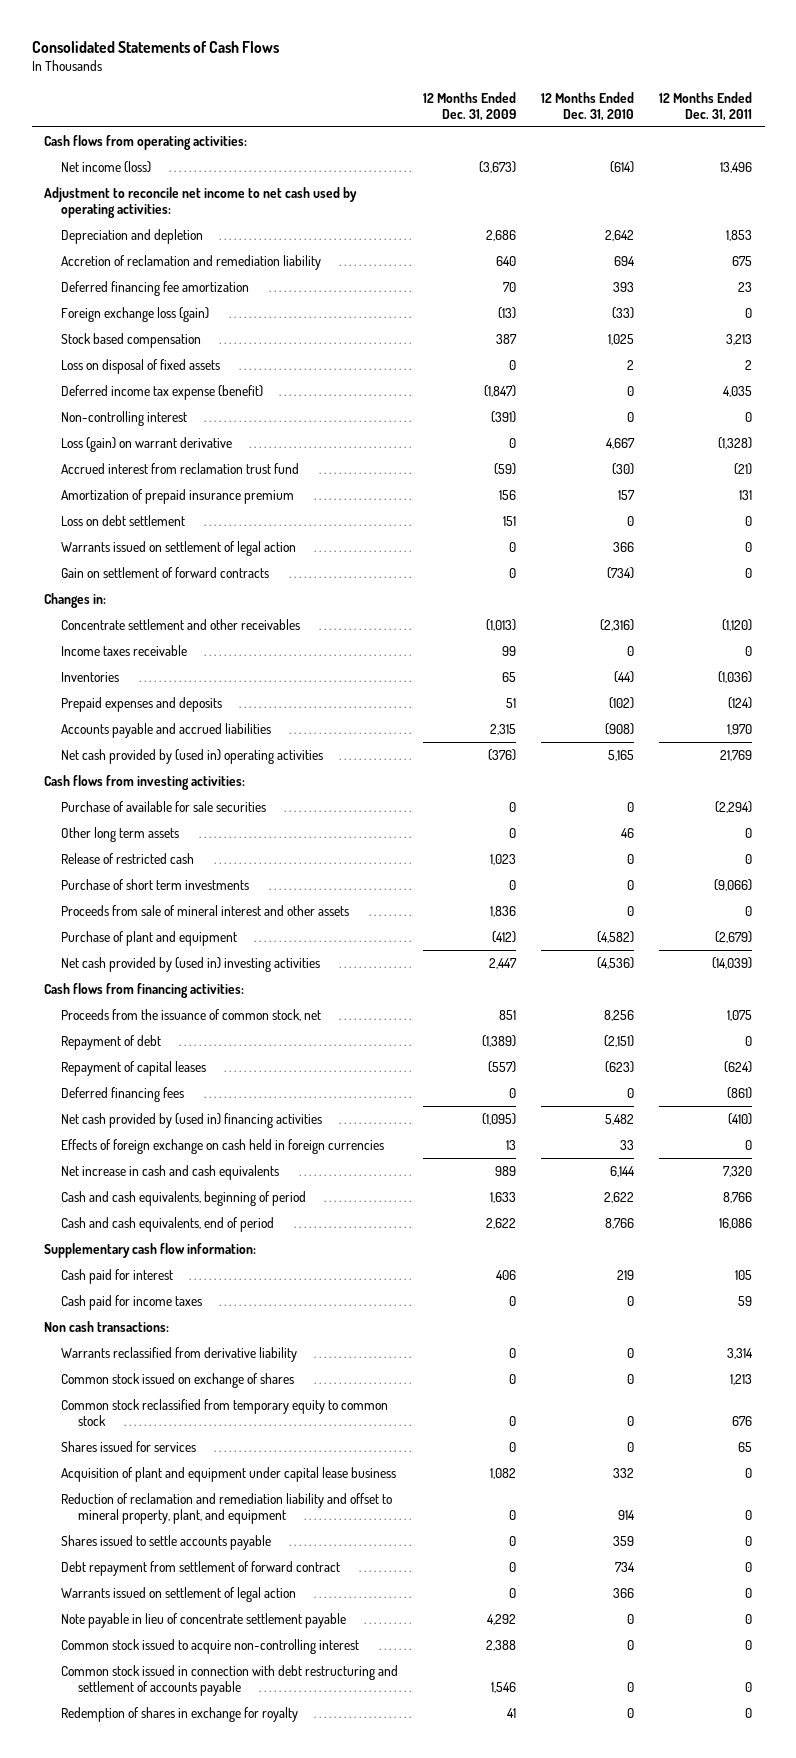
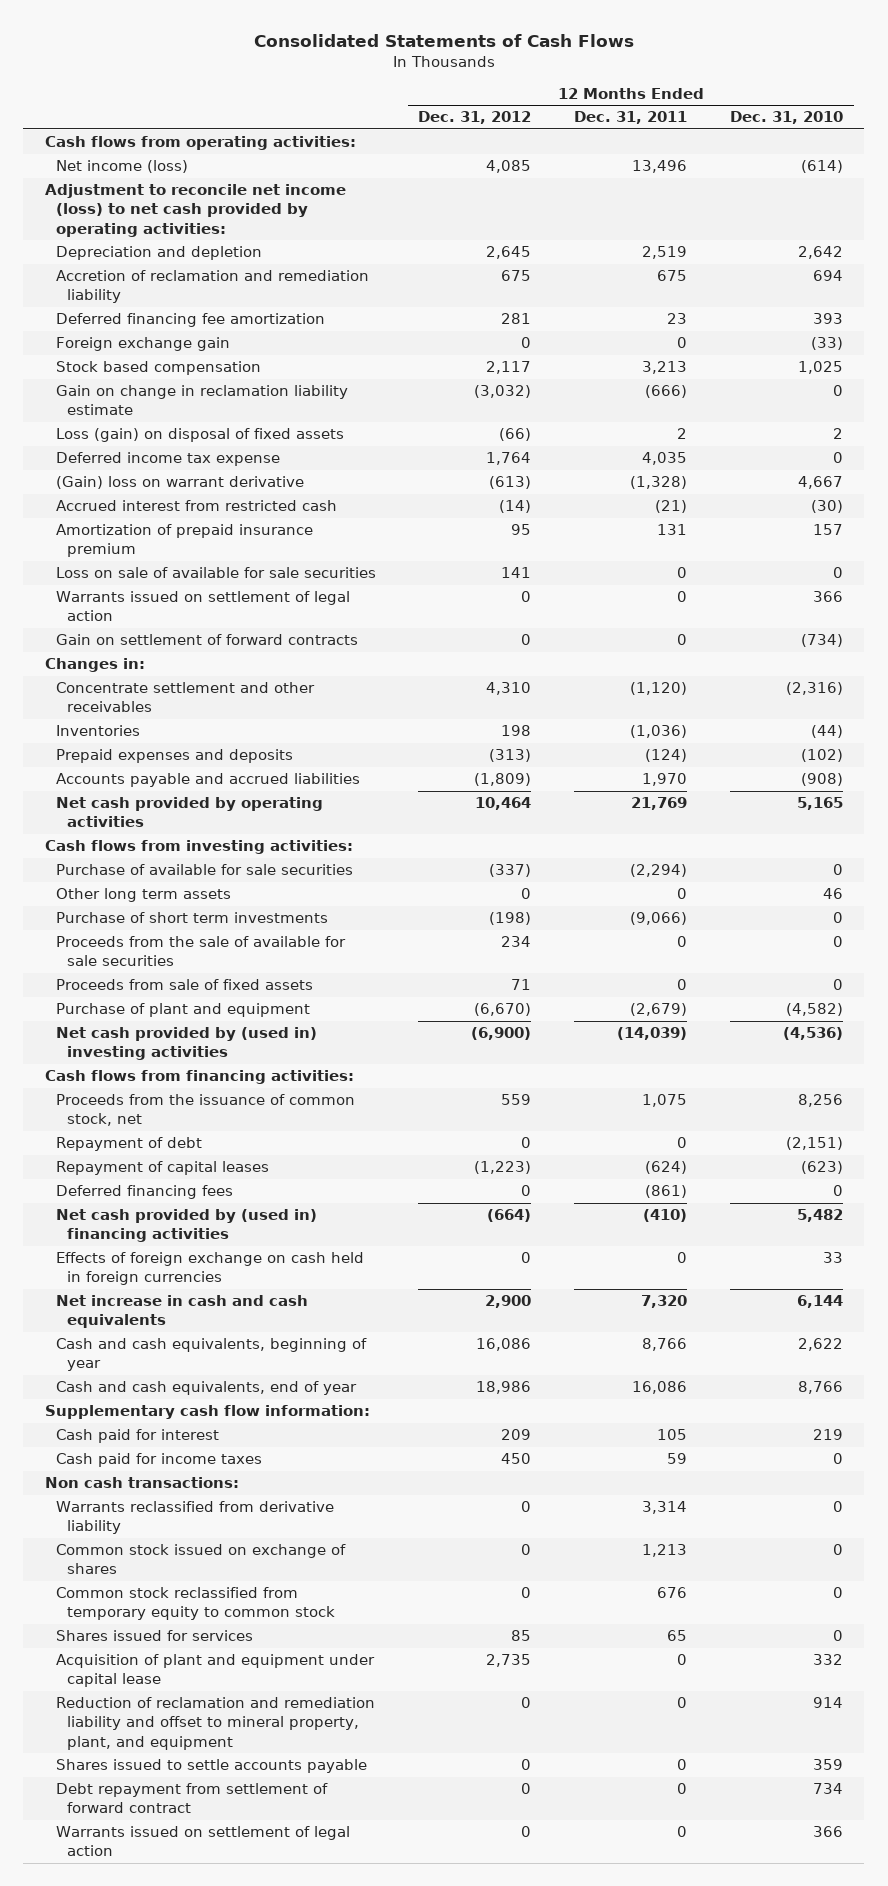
- | 12 Months Ended Dec. 31, 2009 | 12 Months Ended Dec. 31, 2010 | 12 Months Ended Dec. 31, 2011
+ | 12 Months Ended Dec. 31, 2012 | 12 Months Ended Dec. 31, 2011 | 12 Months Ended Dec. 31, 2010
- Adjustment to reconcile net income to net cash used by operating activities:
- Depreciation and depletion | 2,686 | 2,642 | 1,853
+ Adjustment to reconcile net income (loss) to net cash provided by operating activities:
+ Depreciation and depletion | 2,645 | 2,519 | 2,642
- Foreign exchange loss (gain) | (13) | (33) | 0
+ Foreign exchange gain | 0 | 0 | (33)
- Loss on disposal of fixed assets | 0 | 2 | 2
- Deferred income tax expense (benefit) | (1,847) | 0 | 4,035
- Non-controlling interest | (391) | 0 | 0
- Loss (gain) on warrant derivative | 0 | 4,667 | (1,328)
- Accrued interest from reclamation trust fund | (59) | (30) | (21)
+ Gain on change in reclamation liability estimate | (3,032) | (666) | 0
+ Loss (gain) on disposal of fixed assets | (66) | 2 | 2
+ Deferred income tax expense | 1,764 | 4,035 | 0
+ (Gain) loss on warrant derivative | (613) | (1,328) | 4,667
+ Accrued interest from restricted cash | (14) | (21) | (30)
- Loss on debt settlement | 151 | 0 | 0
+ Loss on sale of available for sale securities | 141 | 0 | 0
- Income taxes receivable | 99 | 0 | 0
- Net cash provided by (used in) operating activities | (376) | 5,165 | 21,769
+ Net cash provided by operating activities | 10,464 | 21,769 | 5,165
- Release of restricted cash | 1,023 | 0 | 0
- Proceeds from sale of mineral interest and other assets | 1,836 | 0 | 0
+ Proceeds from the sale of available for sale securities | 234 | 0 | 0
+ Proceeds from sale of fixed assets | 71 | 0 | 0
- Cash and cash equivalents, beginning of period | 1,633 | 2,622 | 8,766
- Cash and cash equivalents, end of period | 2,622 | 8,766 | 16,086
+ Cash and cash equivalents, beginning of year | 16,086 | 8,766 | 2,622
+ Cash and cash equivalents, end of year | 18,986 | 16,086 | 8,766
- Acquisition of plant and equipment under capital lease business | 1,082 | 332 | 0
+ Acquisition of plant and equipment under capital lease | 2,735 | 0 | 332
- Note payable in lieu of concentrate settlement payable | 4,292 | 0 | 0
- Common stock issued to acquire non-controlling interest | 2,388 | 0 | 0
- Common stock issued in connection with debt restructuring and settlement of accounts payable | 1,546 | 0 | 0
- Redemption of shares in exchange for royalty | 41 | 0 | 0

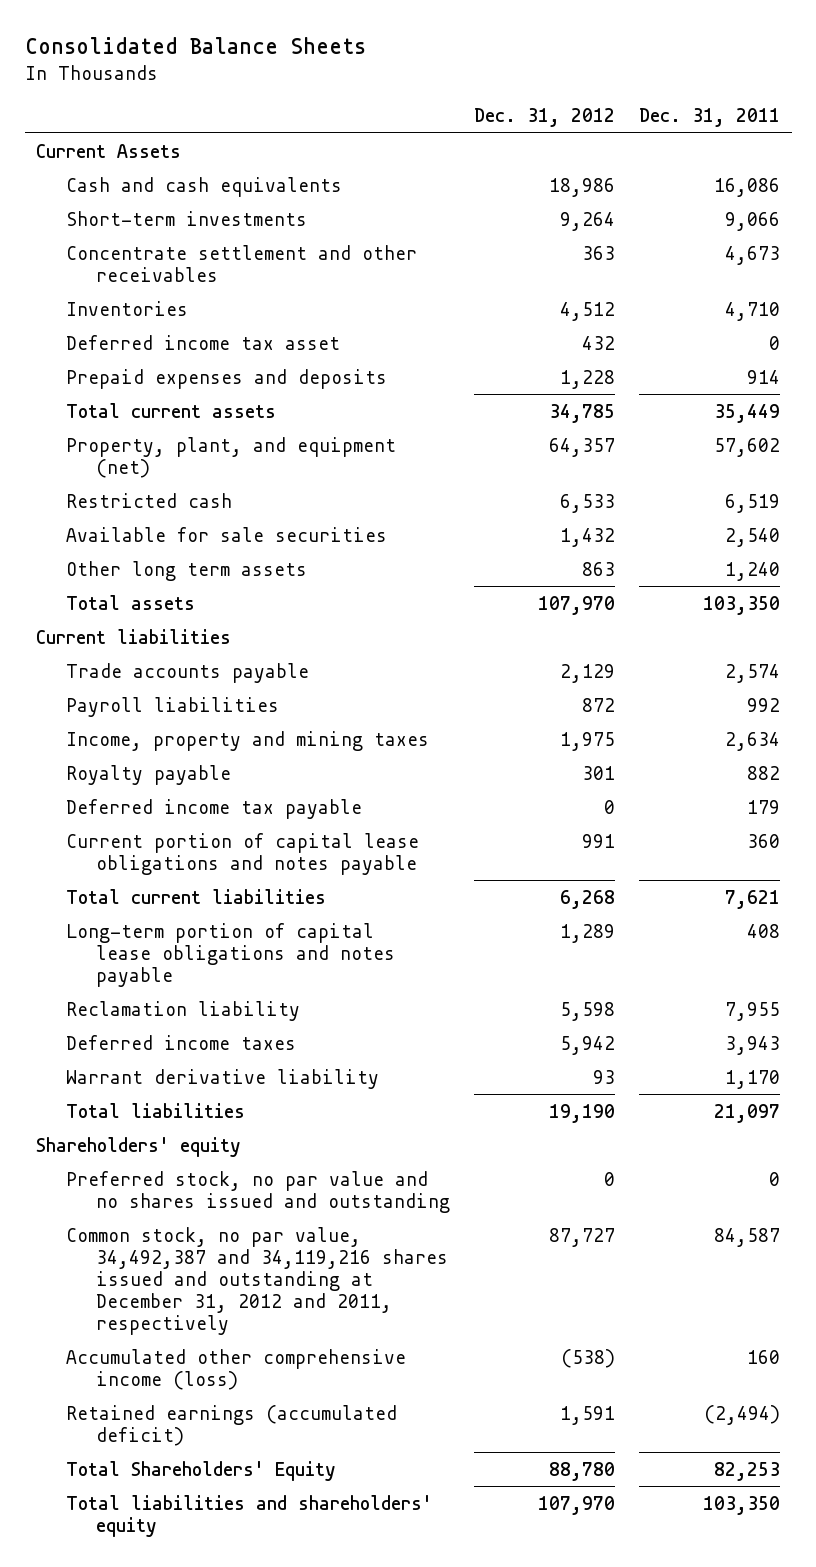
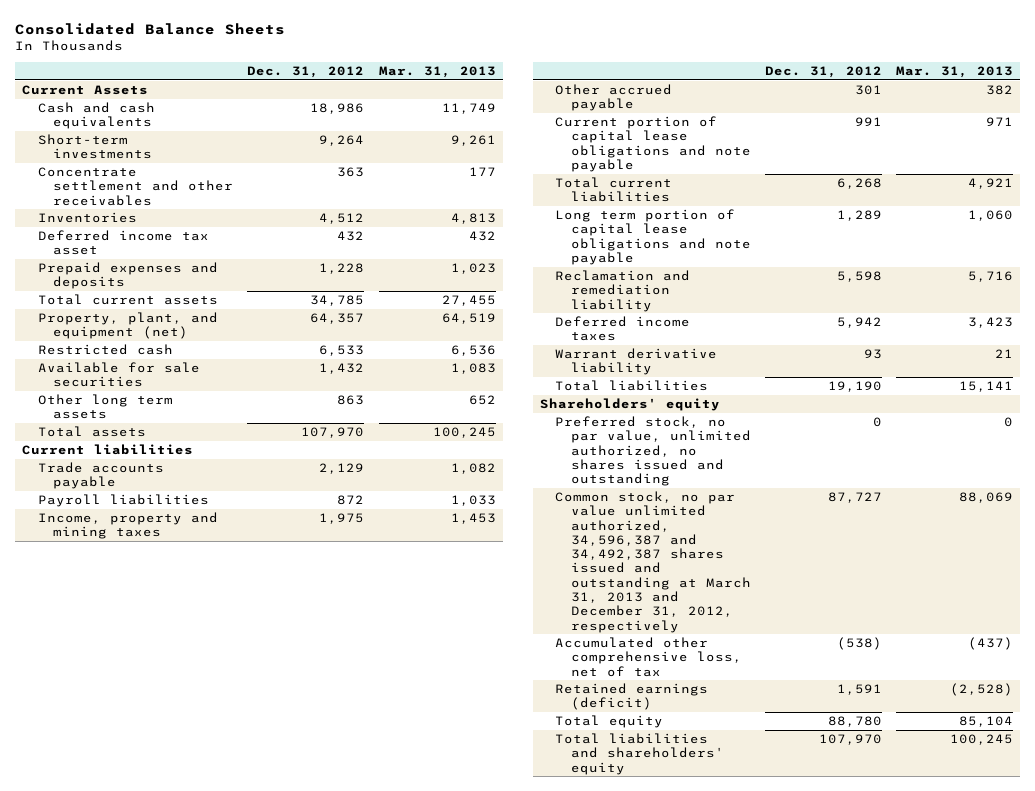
- | Dec. 31, 2012 | Dec. 31, 2011
+ | Dec. 31, 2012 | Mar. 31, 2013
- Royalty payable | 301 | 882
- Deferred income tax payable | 0 | 179
- Current portion of capital lease obligations and notes payable | 991 | 360
+ Other accrued payable | 301 | 382
+ Current portion of capital lease obligations and note payable | 991 | 971
- Long-term portion of capital lease obligations and notes payable | 1,289 | 408
- Reclamation liability | 5,598 | 7,955
+ Long term portion of capital lease obligations and note payable | 1,289 | 1,060
+ Reclamation and remediation liability | 5,598 | 5,716
- Preferred stock, no par value and no shares issued and outstanding | 0 | 0
- Common stock, no par value, 34,492,387 and 34,119,216 shares issued and outstanding at December 31, 2012 and 2011, respectively | 87,727 | 84,587
- Accumulated other comprehensive income (loss) | (538) | 160
- Retained earnings (accumulated deficit) | 1,591 | (2,494)
- Total Shareholders' Equity | 88,780 | 82,253
+ Preferred stock, no par value, unlimited authorized, no shares issued and outstanding | 0 | 0
+ Common stock, no par value unlimited authorized, 34,596,387 and 34,492,387 shares issued and outstanding at March 31, 2013 and December 31, 2012, respectively | 87,727 | 88,069
+ Accumulated other comprehensive loss, net of tax | (538) | (437)
+ Retained earnings (deficit) | 1,591 | (2,528)
+ Total equity | 88,780 | 85,104

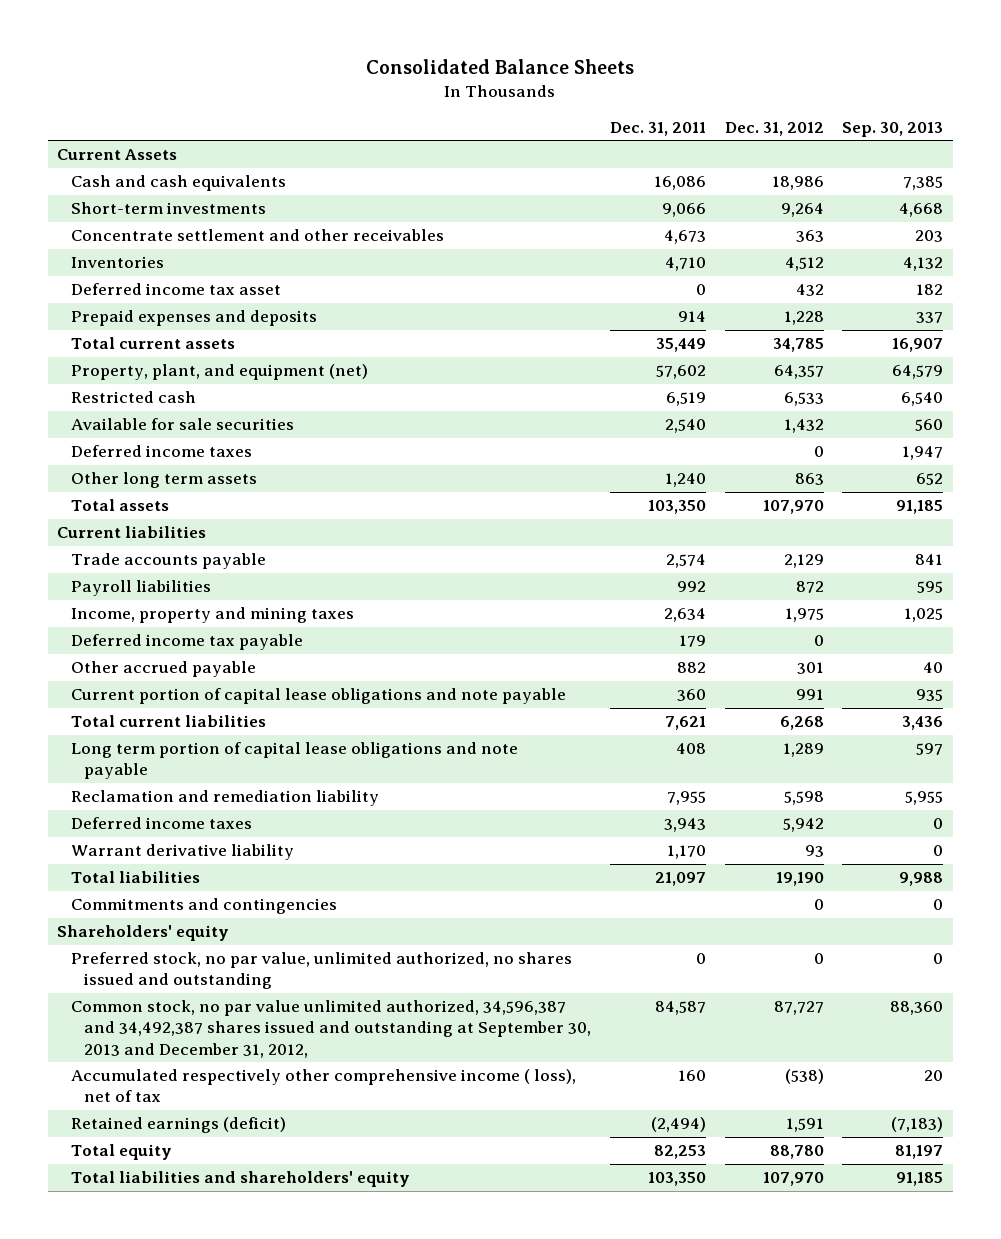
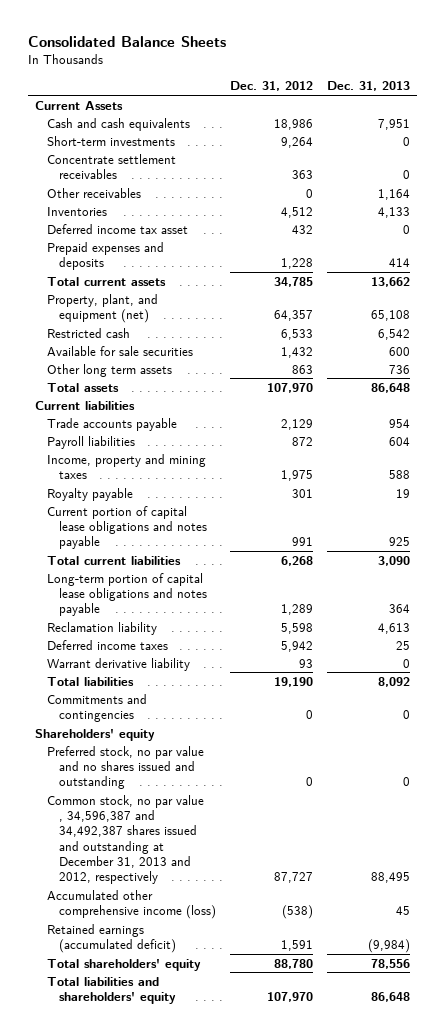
- | Dec. 31, 2011 | Dec. 31, 2012 | Sep. 30, 2013
+ | Dec. 31, 2012 | Dec. 31, 2013
- Concentrate settlement and other receivables | 4,673 | 363 | 203
+ Concentrate settlement receivables | 363 | 0
+ Other receivables | 0 | 1,164
- Deferred income taxes | | 0 | 1,947
- Deferred income tax payable | 179 | 0 |
- Other accrued payable | 882 | 301 | 40
- Current portion of capital lease obligations and note payable | 360 | 991 | 935
+ Royalty payable | 301 | 19
+ Current portion of capital lease obligations and notes payable | 991 | 925
- Long term portion of capital lease obligations and note payable | 408 | 1,289 | 597
- Reclamation and remediation liability | 7,955 | 5,598 | 5,955
+ Long-term portion of capital lease obligations and notes payable | 1,289 | 364
+ Reclamation liability | 5,598 | 4,613
- Preferred stock, no par value, unlimited authorized, no shares issued and outstanding | 0 | 0 | 0
- Common stock, no par value unlimited authorized, 34,596,387 and 34,492,387 shares issued and outstanding at September 30, 2013 and December 31, 2012, | 84,587 | 87,727 | 88,360
- Accumulated respectively other comprehensive income ( loss), net of tax | 160 | (538) | 20
- Retained earnings (deficit) | (2,494) | 1,591 | (7,183)
- Total equity | 82,253 | 88,780 | 81,197
+ Preferred stock, no par value and no shares issued and outstanding | 0 | 0
+ Common stock, no par value , 34,596,387 and 34,492,387 shares issued and outstanding at December 31, 2013 and 2012, respectively | 87,727 | 88,495
+ Accumulated other comprehensive income (loss) | (538) | 45
+ Retained earnings (accumulated deficit) | 1,591 | (9,984)
+ Total shareholders' equity | 88,780 | 78,556

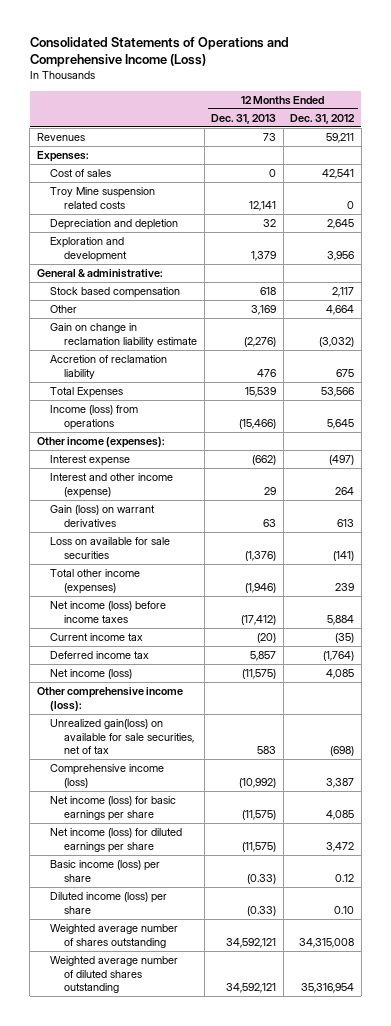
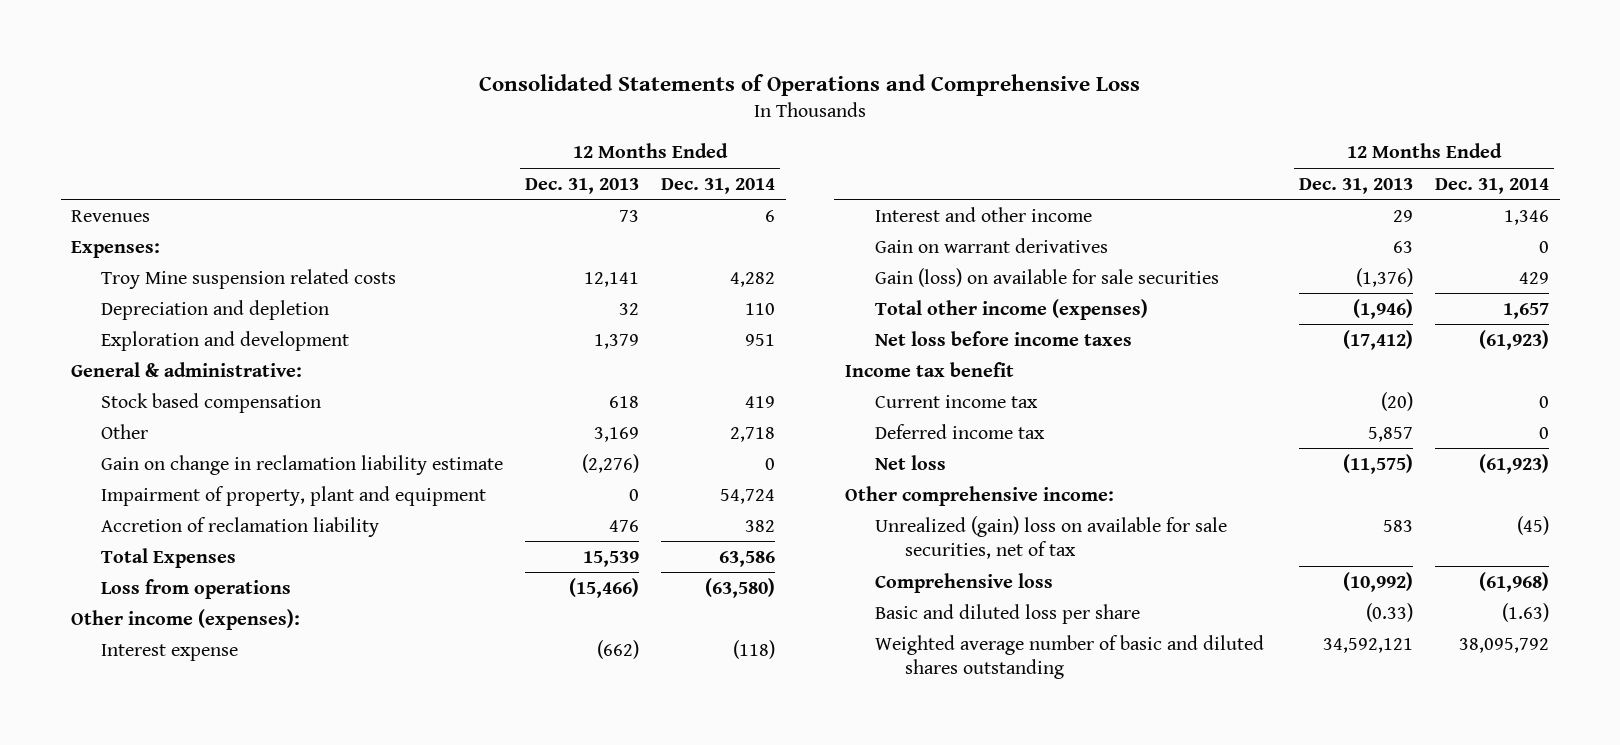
- Consolidated Statements of Operations and Comprehensive Income (Loss)
+ Consolidated Statements of Operations and Comprehensive Loss
- | 12 Months Ended Dec. 31, 2013 | 12 Months Ended Dec. 31, 2012
+ | 12 Months Ended Dec. 31, 2013 | 12 Months Ended Dec. 31, 2014
- Cost of sales | 0 | 42,541
+ Impairment of property, plant and equipment | 0 | 54,724
- Income (loss) from operations | (15,466) | 5,645
+ Loss from operations | (15,466) | (63,580)
- Interest and other income (expense) | 29 | 264
- Gain (loss) on warrant derivatives | 63 | 613
- Loss on available for sale securities | (1,376) | (141)
+ Interest and other income | 29 | 1,346
+ Gain on warrant derivatives | 63 | 0
+ Gain (loss) on available for sale securities | (1,376) | 429
- Net income (loss) before income taxes | (17,412) | 5,884
+ Net loss before income taxes | (17,412) | (61,923)
+ Income tax benefit
- Net income (loss) | (11,575) | 4,085
- Other comprehensive income (loss):
- Unrealized gain(loss) on available for sale securities, net of tax | 583 | (698)
- Comprehensive income (loss) | (10,992) | 3,387
- Net income (loss) for basic earnings per share | (11,575) | 4,085
- Net income (loss) for diluted earnings per share | (11,575) | 3,472
- Basic income (loss) per share | (0.33) | 0.12
- Diluted income (loss) per share | (0.33) | 0.10
- Weighted average number of shares outstanding | 34,592,121 | 34,315,008
- Weighted average number of diluted shares outstanding | 34,592,121 | 35,316,954
+ Net loss | (11,575) | (61,923)
+ Other comprehensive income:
+ Unrealized (gain) loss on available for sale securities, net of tax | 583 | (45)
+ Comprehensive loss | (10,992) | (61,968)
+ Basic and diluted loss per share | (0.33) | (1.63)
+ Weighted average number of basic and diluted shares outstanding | 34,592,121 | 38,095,792

